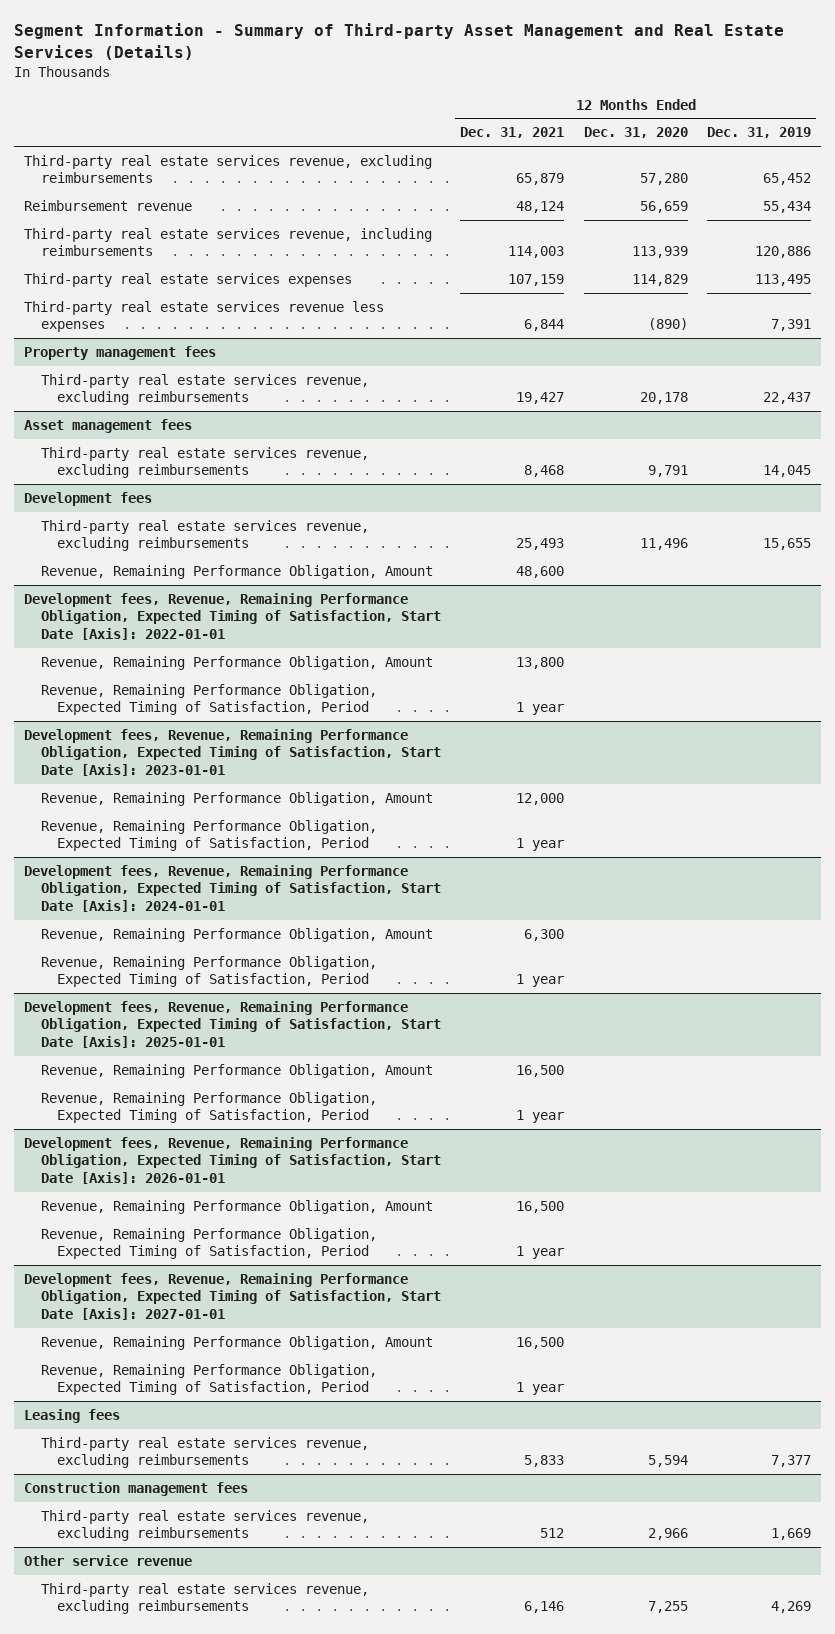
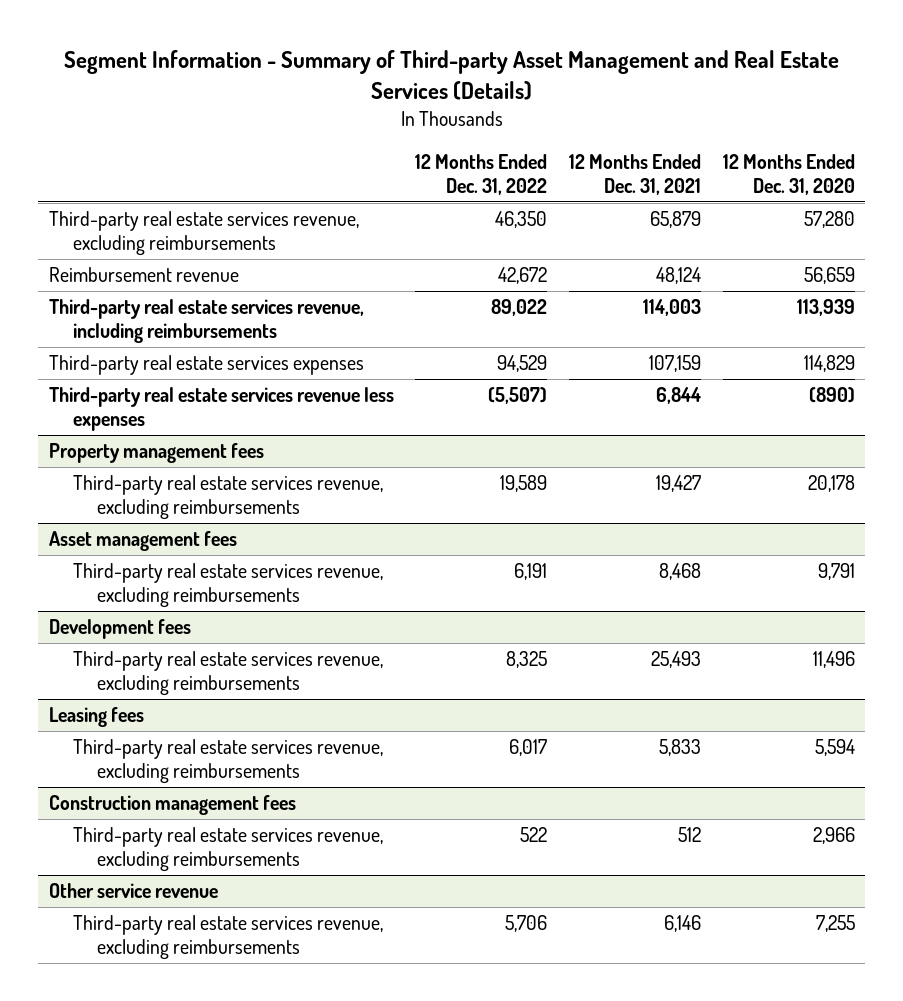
- | 12 Months Ended Dec. 31, 2021 | 12 Months Ended Dec. 31, 2020 | 12 Months Ended Dec. 31, 2019
+ | 12 Months Ended Dec. 31, 2022 | 12 Months Ended Dec. 31, 2021 | 12 Months Ended Dec. 31, 2020
@ Development fees
- Revenue, Remaining Performance Obligation, Amount | 48,600 | |
- Development fees, Revenue, Remaining Performance Obligation, Expected Timing of Satisfaction, Start Date [Axis]: 2022-01-01
- Revenue, Remaining Performance Obligation, Amount | 13,800 | |
- Revenue, Remaining Performance Obligation, Expected Timing of Satisfaction, Period | 1 year | |
- Development fees, Revenue, Remaining Performance Obligation, Expected Timing of Satisfaction, Start Date [Axis]: 2023-01-01
- Revenue, Remaining Performance Obligation, Amount | 12,000 | |
- Revenue, Remaining Performance Obligation, Expected Timing of Satisfaction, Period | 1 year | |
- Development fees, Revenue, Remaining Performance Obligation, Expected Timing of Satisfaction, Start Date [Axis]: 2024-01-01
- Revenue, Remaining Performance Obligation, Amount | 6,300 | |
- Revenue, Remaining Performance Obligation, Expected Timing of Satisfaction, Period | 1 year | |
- Development fees, Revenue, Remaining Performance Obligation, Expected Timing of Satisfaction, Start Date [Axis]: 2025-01-01
- Revenue, Remaining Performance Obligation, Amount | 16,500 | |
- Revenue, Remaining Performance Obligation, Expected Timing of Satisfaction, Period | 1 year | |
- Development fees, Revenue, Remaining Performance Obligation, Expected Timing of Satisfaction, Start Date [Axis]: 2026-01-01
- Revenue, Remaining Performance Obligation, Amount | 16,500 | |
- Revenue, Remaining Performance Obligation, Expected Timing of Satisfaction, Period | 1 year | |
- Development fees, Revenue, Remaining Performance Obligation, Expected Timing of Satisfaction, Start Date [Axis]: 2027-01-01
- Revenue, Remaining Performance Obligation, Amount | 16,500 | |
- Revenue, Remaining Performance Obligation, Expected Timing of Satisfaction, Period | 1 year | |

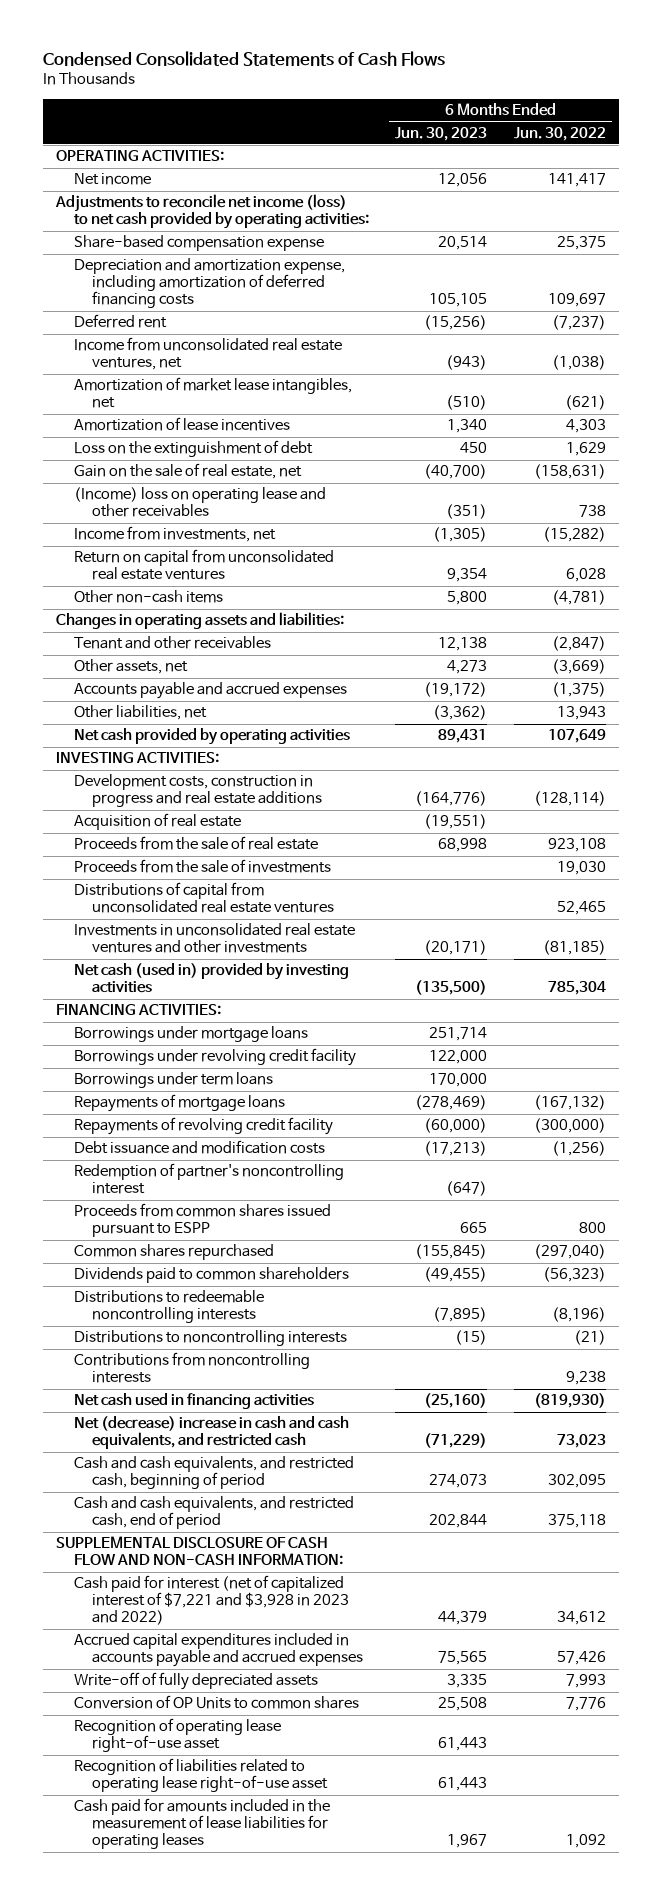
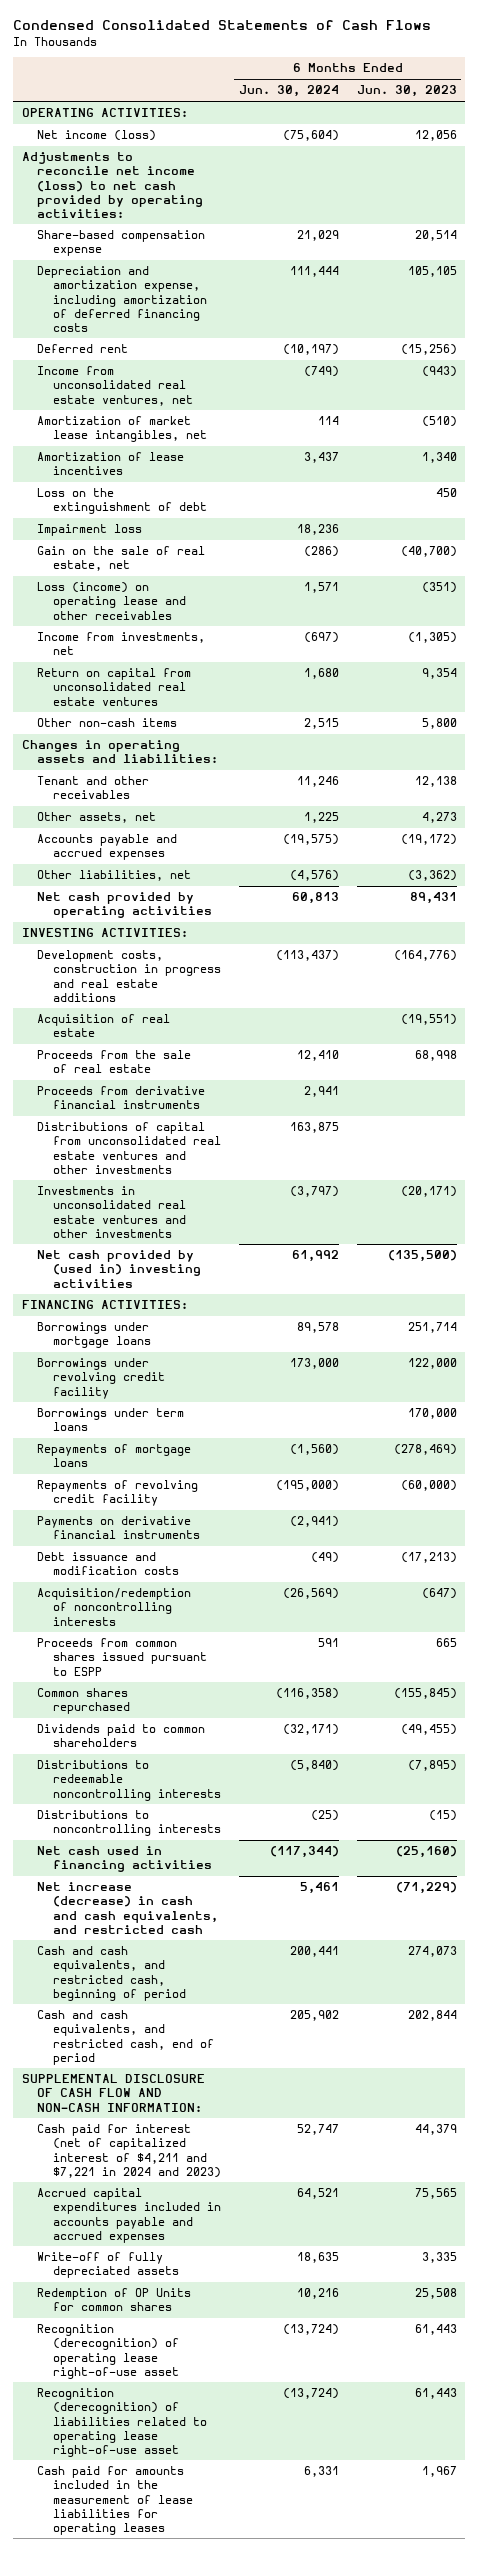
- | 6 Months Ended Jun. 30, 2023 | 6 Months Ended Jun. 30, 2022
+ | 6 Months Ended Jun. 30, 2024 | 6 Months Ended Jun. 30, 2023
- Net income | 12,056 | 141,417
+ Net income (loss) | (75,604) | 12,056
+ Impairment loss | 18,236 |
- (Income) loss on operating lease and other receivables | (351) | 738
+ Loss (income) on operating lease and other receivables | 1,571 | (351)
- Proceeds from the sale of investments | | 19,030
- Distributions of capital from unconsolidated real estate ventures | | 52,465
+ Proceeds from derivative financial instruments | 2,941 |
+ Distributions of capital from unconsolidated real estate ventures and other investments | 163,875 |
- Net cash (used in) provided by investing activities | (135,500) | 785,304
+ Net cash provided by (used in) investing activities | 61,992 | (135,500)
+ Payments on derivative financial instruments | (2,941) |
- Redemption of partner's noncontrolling interest | (647) |
+ Acquisition/redemption of noncontrolling interests | (26,569) | (647)
- Contributions from noncontrolling interests | | 9,238
- Net (decrease) increase in cash and cash equivalents, and restricted cash | (71,229) | 73,023
+ Net increase (decrease) in cash and cash equivalents, and restricted cash | 5,461 | (71,229)
- Cash paid for interest (net of capitalized interest of $7,221 and $3,928 in 2023 and 2022) | 44,379 | 34,612
+ Cash paid for interest (net of capitalized interest of $4,211 and $7,221 in 2024 and 2023) | 52,747 | 44,379
- Conversion of OP Units to common shares | 25,508 | 7,776
- Recognition of operating lease right-of-use asset | 61,443 |
- Recognition of liabilities related to operating lease right-of-use asset | 61,443 |
+ Redemption of OP Units for common shares | 10,216 | 25,508
+ Recognition (derecognition) of operating lease right-of-use asset | (13,724) | 61,443
+ Recognition (derecognition) of liabilities related to operating lease right-of-use asset | (13,724) | 61,443

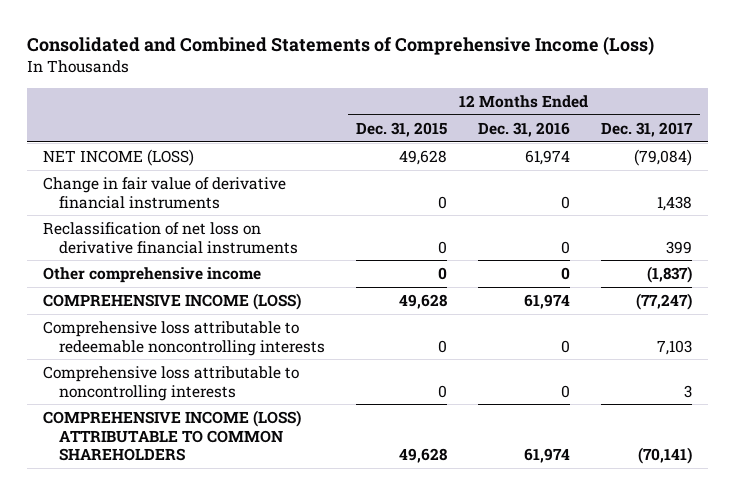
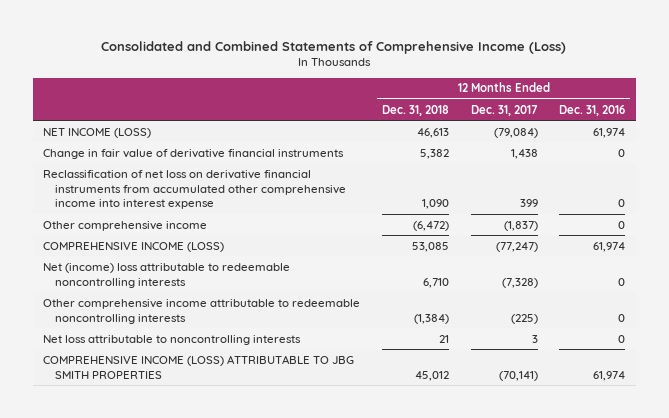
- | 12 Months Ended Dec. 31, 2015 | 12 Months Ended Dec. 31, 2016 | 12 Months Ended Dec. 31, 2017
+ | 12 Months Ended Dec. 31, 2018 | 12 Months Ended Dec. 31, 2017 | 12 Months Ended Dec. 31, 2016
- Reclassification of net loss on derivative financial instruments | 0 | 0 | 399
+ Reclassification of net loss on derivative financial instruments from accumulated other comprehensive income into interest expense | 1,090 | 399 | 0
- Comprehensive loss attributable to redeemable noncontrolling interests | 0 | 0 | 7,103
- Comprehensive loss attributable to noncontrolling interests | 0 | 0 | 3
- COMPREHENSIVE INCOME (LOSS) ATTRIBUTABLE TO COMMON SHAREHOLDERS | 49,628 | 61,974 | (70,141)
+ Net (income) loss attributable to redeemable noncontrolling interests | 6,710 | (7,328) | 0
+ Other comprehensive income attributable to redeemable noncontrolling interests | (1,384) | (225) | 0
+ Net loss attributable to noncontrolling interests | 21 | 3 | 0
+ COMPREHENSIVE INCOME (LOSS) ATTRIBUTABLE TO JBG SMITH PROPERTIES | 45,012 | (70,141) | 61,974

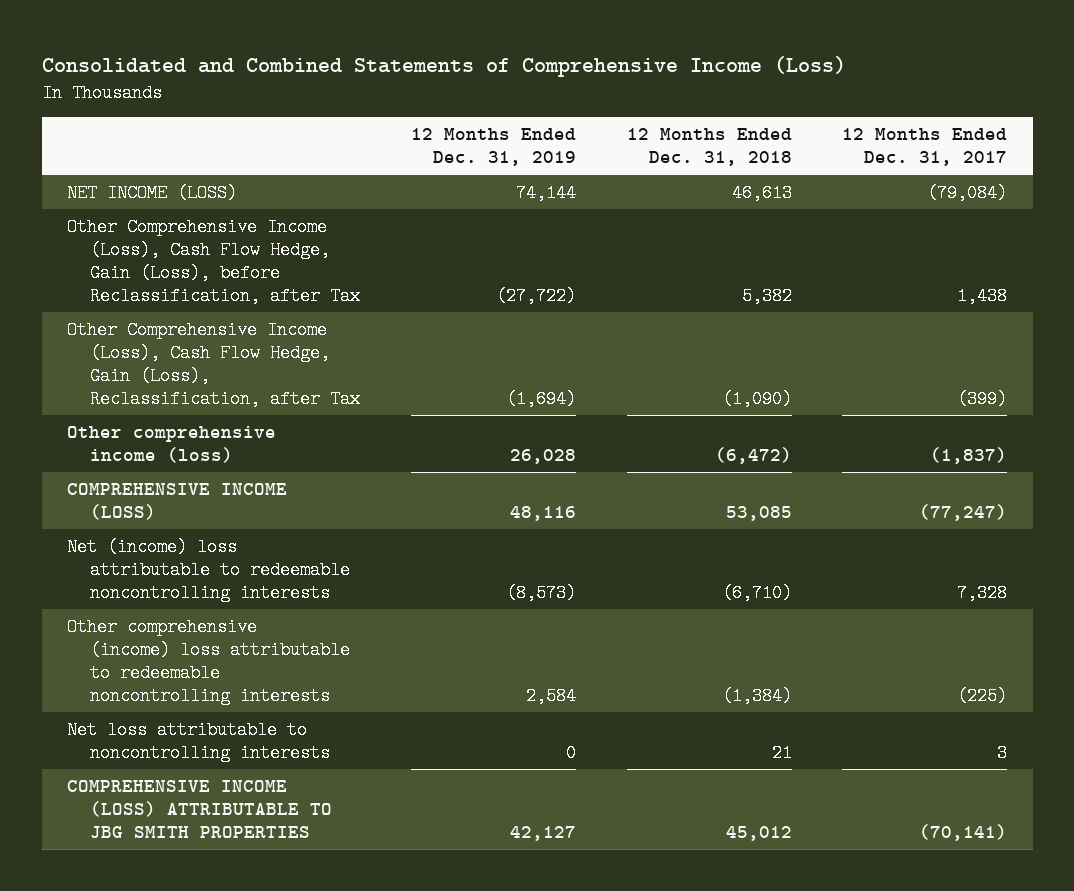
- | 12 Months Ended Dec. 31, 2018 | 12 Months Ended Dec. 31, 2017 | 12 Months Ended Dec. 31, 2016
+ | 12 Months Ended Dec. 31, 2019 | 12 Months Ended Dec. 31, 2018 | 12 Months Ended Dec. 31, 2017
- Change in fair value of derivative financial instruments | 5,382 | 1,438 | 0
- Reclassification of net loss on derivative financial instruments from accumulated other comprehensive income into interest expense | 1,090 | 399 | 0
- Other comprehensive income | (6,472) | (1,837) | 0
+ Other Comprehensive Income (Loss), Cash Flow Hedge, Gain (Loss), before Reclassification, after Tax | (27,722) | 5,382 | 1,438
+ Other Comprehensive Income (Loss), Cash Flow Hedge, Gain (Loss), Reclassification, after Tax | (1,694) | (1,090) | (399)
+ Other comprehensive income (loss) | 26,028 | (6,472) | (1,837)
- Net (income) loss attributable to redeemable noncontrolling interests | 6,710 | (7,328) | 0
- Other comprehensive income attributable to redeemable noncontrolling interests | (1,384) | (225) | 0
+ Net (income) loss attributable to redeemable noncontrolling interests | (8,573) | (6,710) | 7,328
+ Other comprehensive (income) loss attributable to redeemable noncontrolling interests | 2,584 | (1,384) | (225)

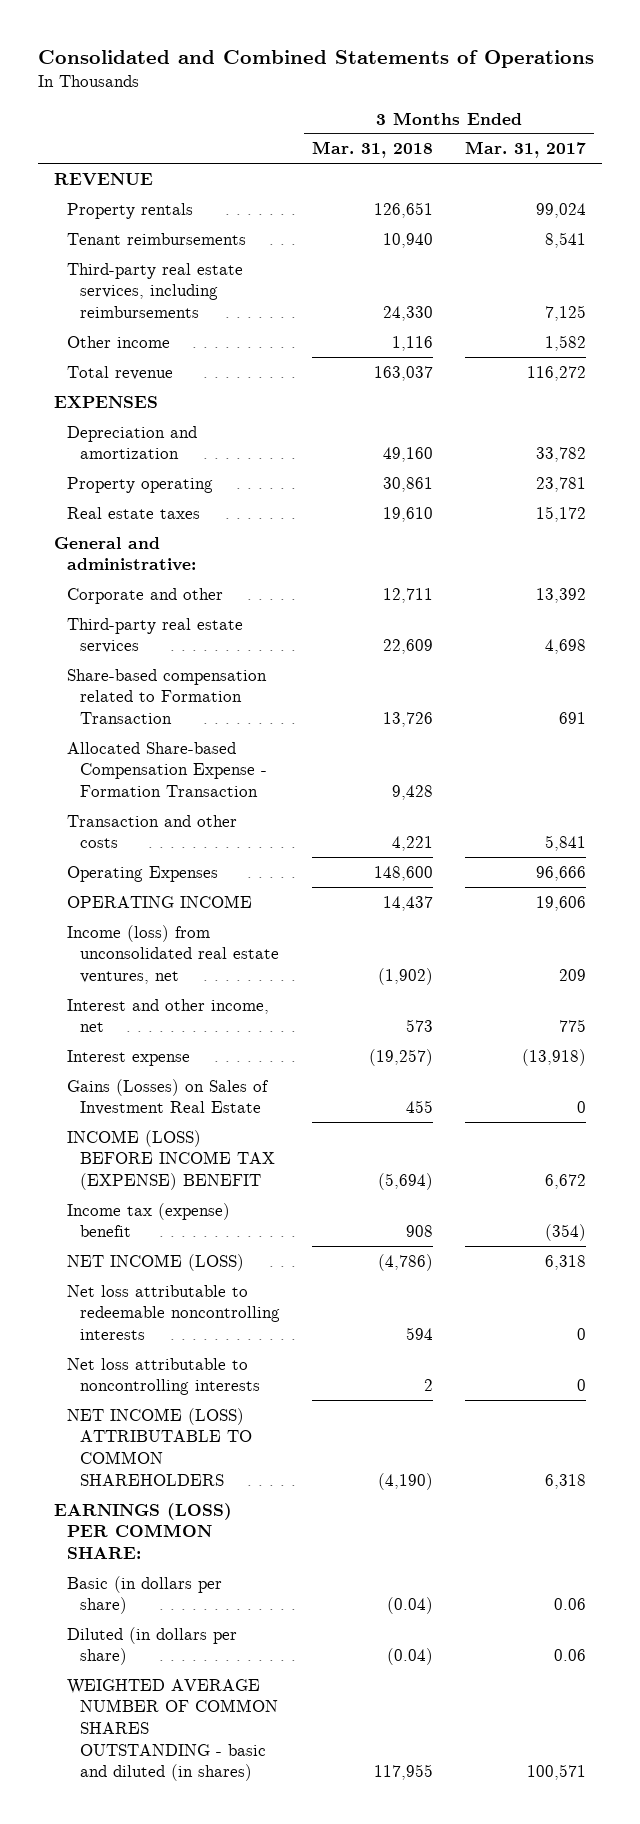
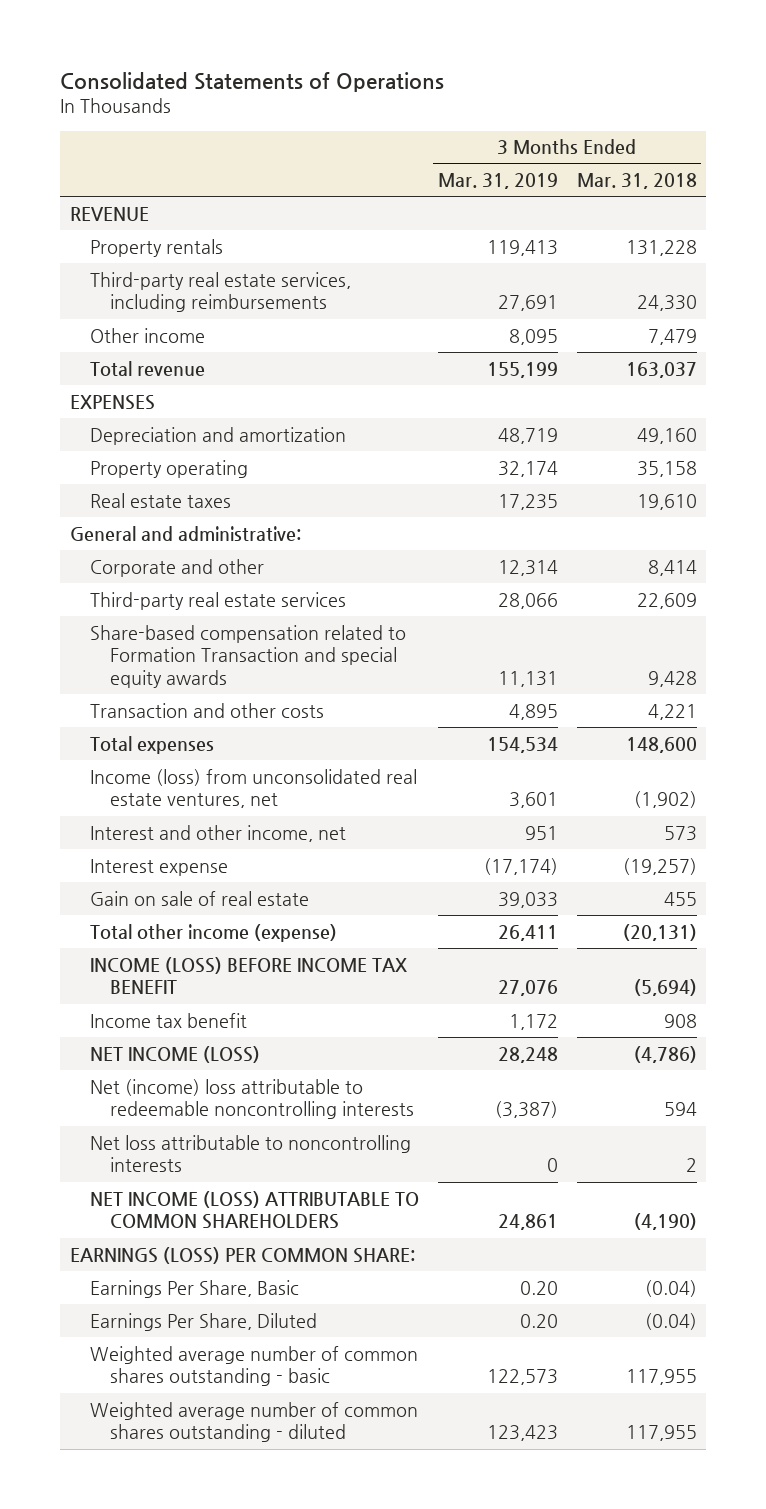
- Consolidated and Combined Statements of Operations
+ Consolidated Statements of Operations
- | 3 Months Ended Mar. 31, 2018 | 3 Months Ended Mar. 31, 2017
+ | 3 Months Ended Mar. 31, 2019 | 3 Months Ended Mar. 31, 2018
- Property rentals | 126,651 | 99,024
- Tenant reimbursements | 10,940 | 8,541
+ Property rentals | 119,413 | 131,228
- Other income | 1,116 | 1,582
+ Other income | 8,095 | 7,479
- Property operating | 30,861 | 23,781
+ Property operating | 32,174 | 35,158
- Corporate and other | 12,711 | 13,392
+ Corporate and other | 12,314 | 8,414
- Share-based compensation related to Formation Transaction | 13,726 | 691
- Allocated Share-based Compensation Expense - Formation Transaction | 9,428 |
+ Share-based compensation related to Formation Transaction and special equity awards | 11,131 | 9,428
- Operating Expenses | 148,600 | 96,666
- OPERATING INCOME | 14,437 | 19,606
+ Total expenses | 154,534 | 148,600
- Gains (Losses) on Sales of Investment Real Estate | 455 | 0
- INCOME (LOSS) BEFORE INCOME TAX (EXPENSE) BENEFIT | (5,694) | 6,672
- Income tax (expense) benefit | 908 | (354)
+ Gain on sale of real estate | 39,033 | 455
+ Total other income (expense) | 26,411 | (20,131)
+ INCOME (LOSS) BEFORE INCOME TAX BENEFIT | 27,076 | (5,694)
+ Income tax benefit | 1,172 | 908
- Net loss attributable to redeemable noncontrolling interests | 594 | 0
+ Net (income) loss attributable to redeemable noncontrolling interests | (3,387) | 594
- Basic (in dollars per share) | (0.04) | 0.06
- Diluted (in dollars per share) | (0.04) | 0.06
- WEIGHTED AVERAGE NUMBER OF COMMON SHARES OUTSTANDING - basic and diluted (in shares) | 117,955 | 100,571
+ Earnings Per Share, Basic | 0.20 | (0.04)
+ Earnings Per Share, Diluted | 0.20 | (0.04)
+ Weighted average number of common shares outstanding - basic | 122,573 | 117,955
+ Weighted average number of common shares outstanding - diluted | 123,423 | 117,955

